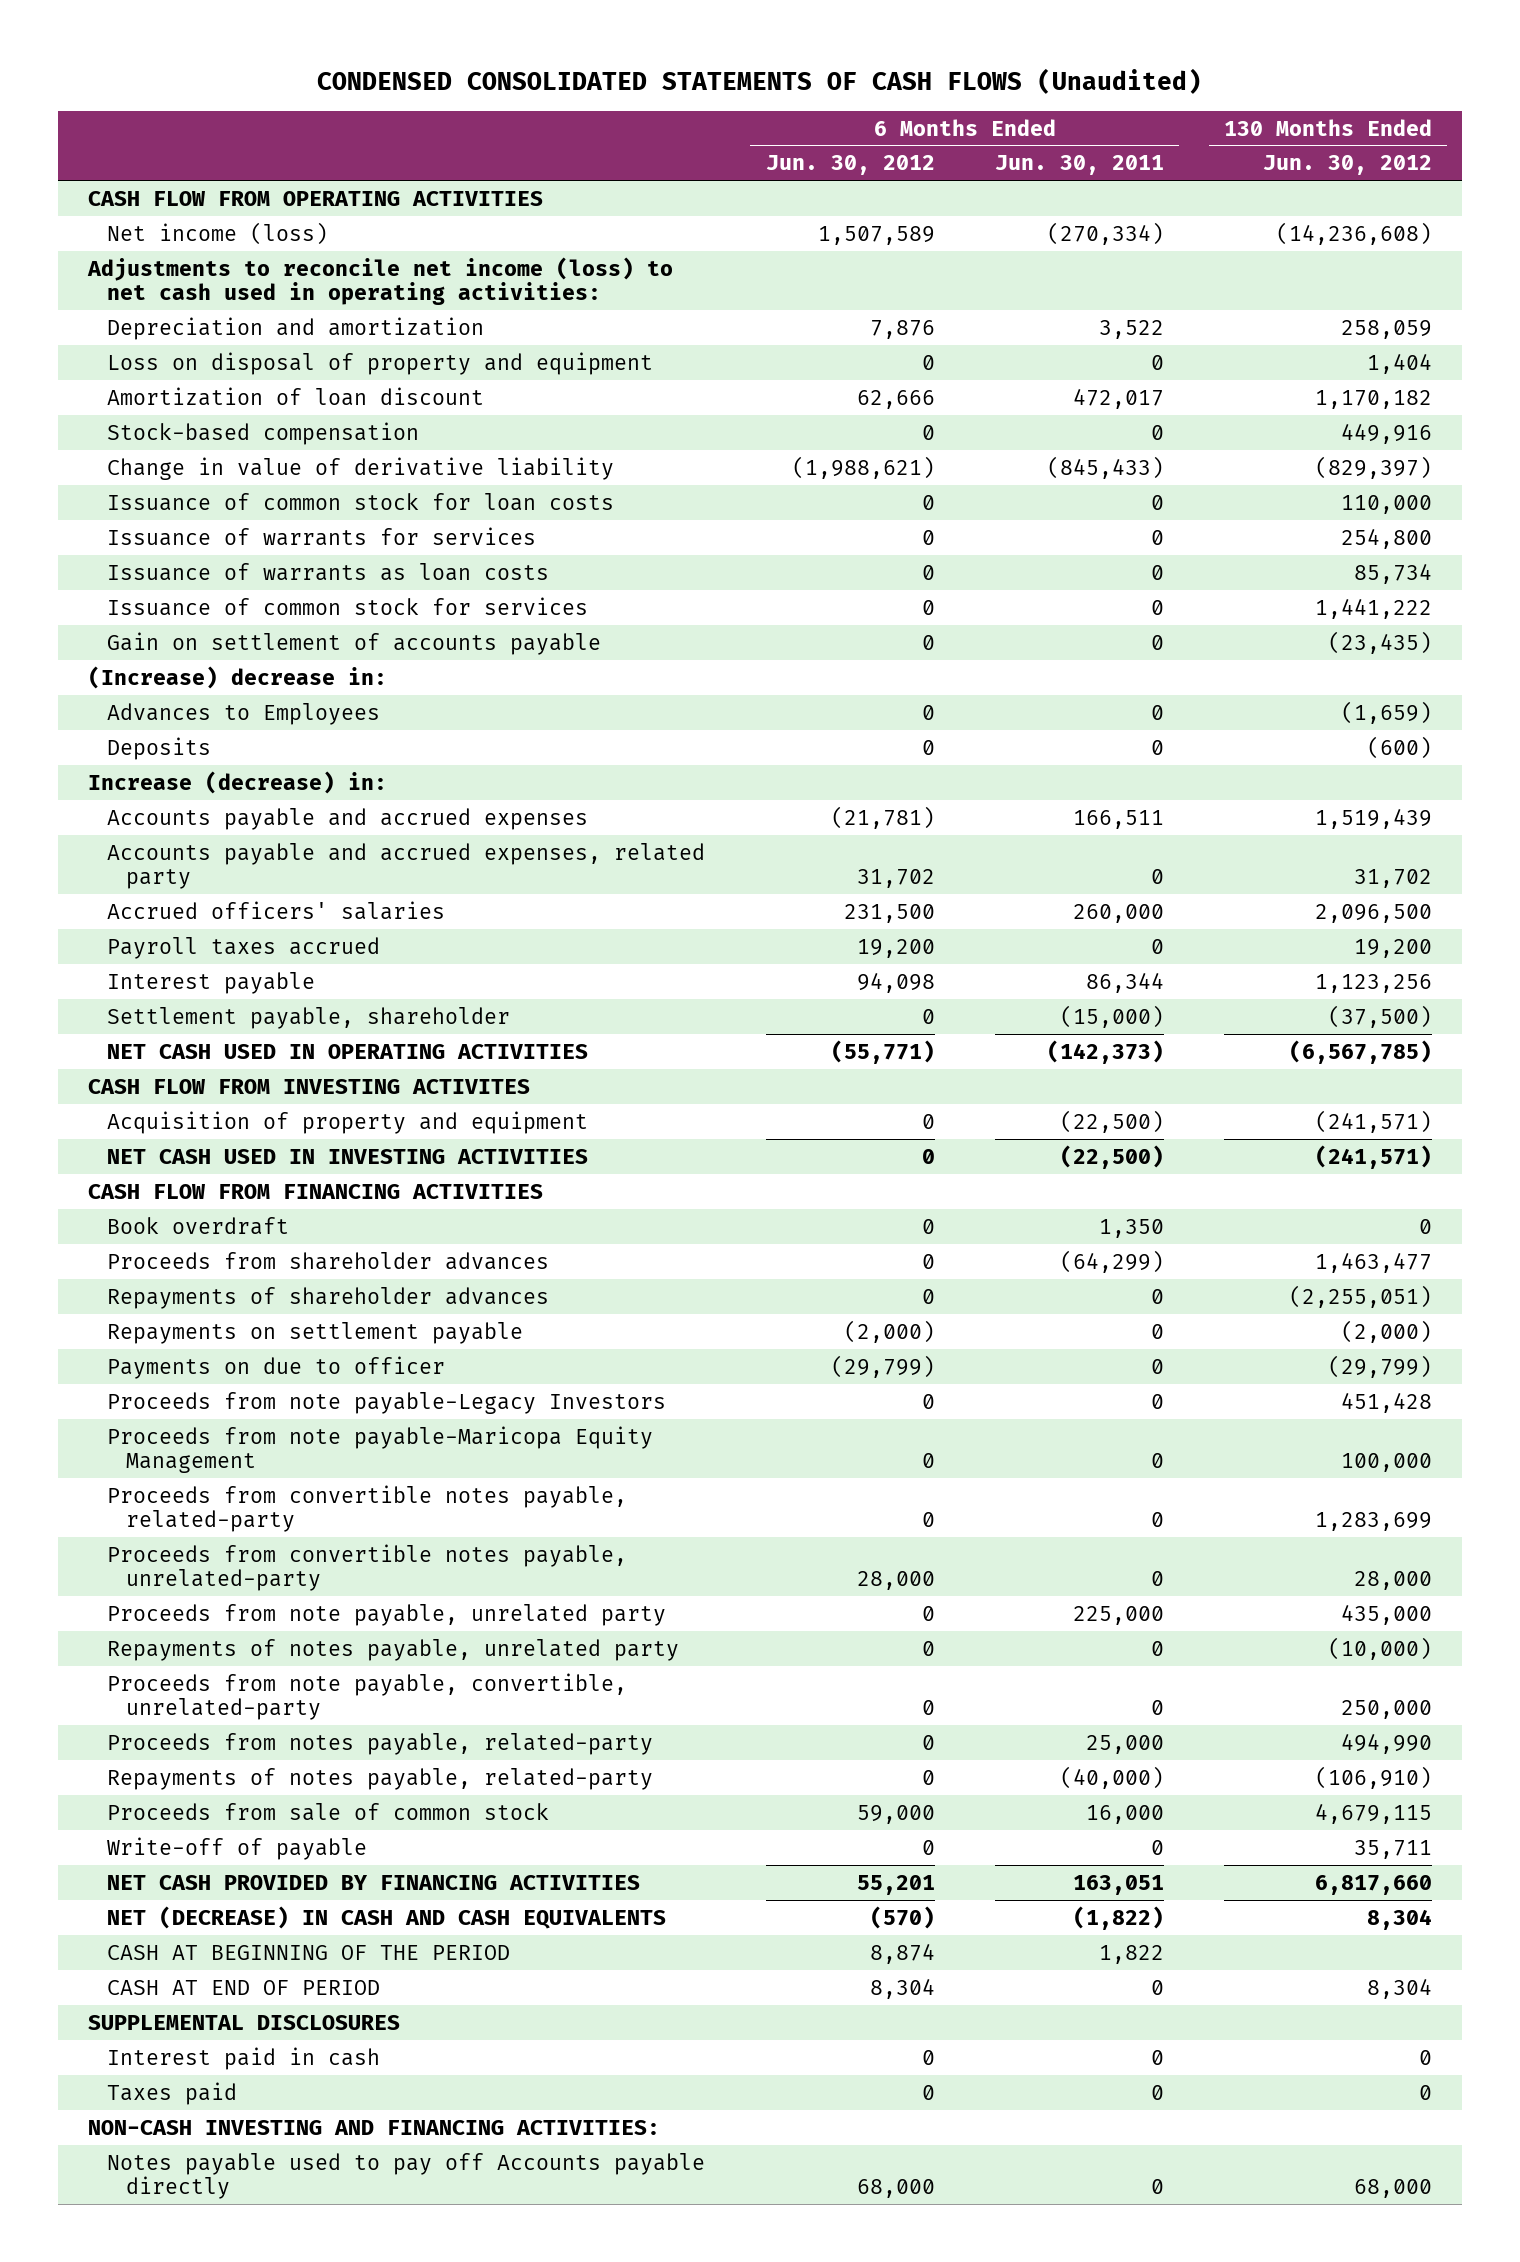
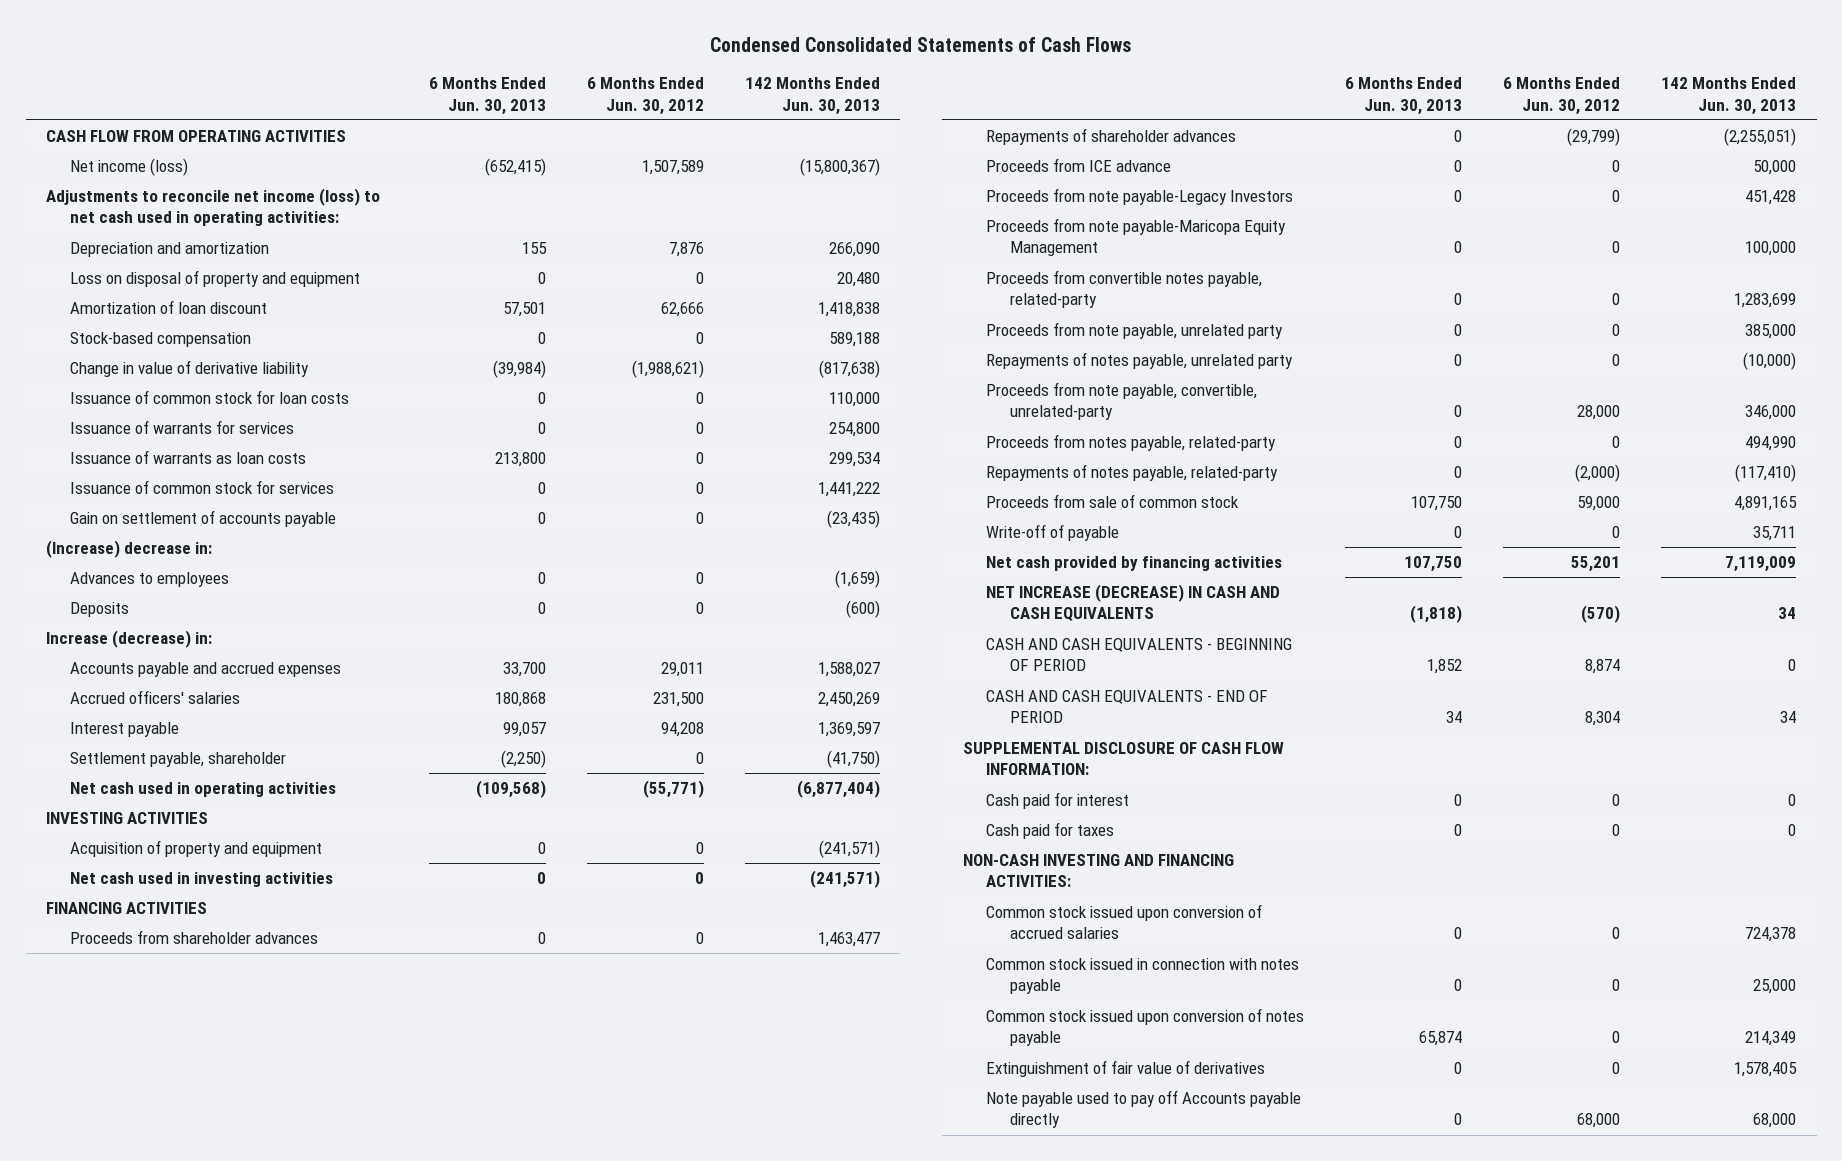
- CONDENSED CONSOLIDATED STATEMENTS OF CASH FLOWS (Unaudited)
+ Condensed Consolidated Statements of Cash Flows
- | 6 Months Ended Jun. 30, 2012 | 6 Months Ended Jun. 30, 2011 | 130 Months Ended Jun. 30, 2012
+ | 6 Months Ended Jun. 30, 2013 | 6 Months Ended Jun. 30, 2012 | 142 Months Ended Jun. 30, 2013
- Advances to Employees | 0 | 0 | (1,659)
+ Advances to employees | 0 | 0 | (1,659)
- Accounts payable and accrued expenses | (21,781) | 166,511 | 1,519,439
- Accounts payable and accrued expenses, related party | 31,702 | 0 | 31,702
+ Accounts payable and accrued expenses | 33,700 | 29,011 | 1,588,027
- Payroll taxes accrued | 19,200 | 0 | 19,200
- Interest payable | 94,098 | 86,344 | 1,123,256
+ Interest payable | 99,057 | 94,208 | 1,369,597
- NET CASH USED IN OPERATING ACTIVITIES | (55,771) | (142,373) | (6,567,785)
- CASH FLOW FROM INVESTING ACTIVITES
+ Net cash used in operating activities | (109,568) | (55,771) | (6,877,404)
+ INVESTING ACTIVITIES
- NET CASH USED IN INVESTING ACTIVITIES | 0 | (22,500) | (241,571)
- CASH FLOW FROM FINANCING ACTIVITIES
- Book overdraft | 0 | 1,350 | 0
+ Net cash used in investing activities | 0 | 0 | (241,571)
+ FINANCING ACTIVITIES
- Repayments of shareholder advances | 0 | 0 | (2,255,051)
- Repayments on settlement payable | (2,000) | 0 | (2,000)
- Payments on due to officer | (29,799) | 0 | (29,799)
+ Repayments of shareholder advances | 0 | (29,799) | (2,255,051)
+ Proceeds from ICE advance | 0 | 0 | 50,000
- Proceeds from convertible notes payable, unrelated-party | 28,000 | 0 | 28,000
- Proceeds from note payable, convertible, unrelated-party | 0 | 0 | 250,000
+ Proceeds from note payable, convertible, unrelated-party | 0 | 28,000 | 346,000
- Repayments of notes payable, related-party | 0 | (40,000) | (106,910)
+ Repayments of notes payable, related-party | 0 | (2,000) | (117,410)
- NET CASH PROVIDED BY FINANCING ACTIVITIES | 55,201 | 163,051 | 6,817,660
- NET (DECREASE) IN CASH AND CASH EQUIVALENTS | (570) | (1,822) | 8,304
- CASH AT BEGINNING OF THE PERIOD | 8,874 | 1,822 |
- CASH AT END OF PERIOD | 8,304 | 0 | 8,304
- SUPPLEMENTAL DISCLOSURES
- Interest paid in cash | 0 | 0 | 0
- Taxes paid | 0 | 0 | 0
+ Net cash provided by financing activities | 107,750 | 55,201 | 7,119,009
+ NET INCREASE (DECREASE) IN CASH AND CASH EQUIVALENTS | (1,818) | (570) | 34
+ CASH AND CASH EQUIVALENTS - BEGINNING OF PERIOD | 1,852 | 8,874 | 0
+ CASH AND CASH EQUIVALENTS - END OF PERIOD | 34 | 8,304 | 34
+ SUPPLEMENTAL DISCLOSURE OF CASH FLOW INFORMATION:
+ Cash paid for interest | 0 | 0 | 0
+ Cash paid for taxes | 0 | 0 | 0
- Notes payable used to pay off Accounts payable directly | 68,000 | 0 | 68,000
+ Common stock issued upon conversion of accrued salaries | 0 | 0 | 724,378
+ Common stock issued in connection with notes payable | 0 | 0 | 25,000
+ Common stock issued upon conversion of notes payable | 65,874 | 0 | 214,349
+ Extinguishment of fair value of derivatives | 0 | 0 | 1,578,405
+ Note payable used to pay off Accounts payable directly | 0 | 68,000 | 68,000

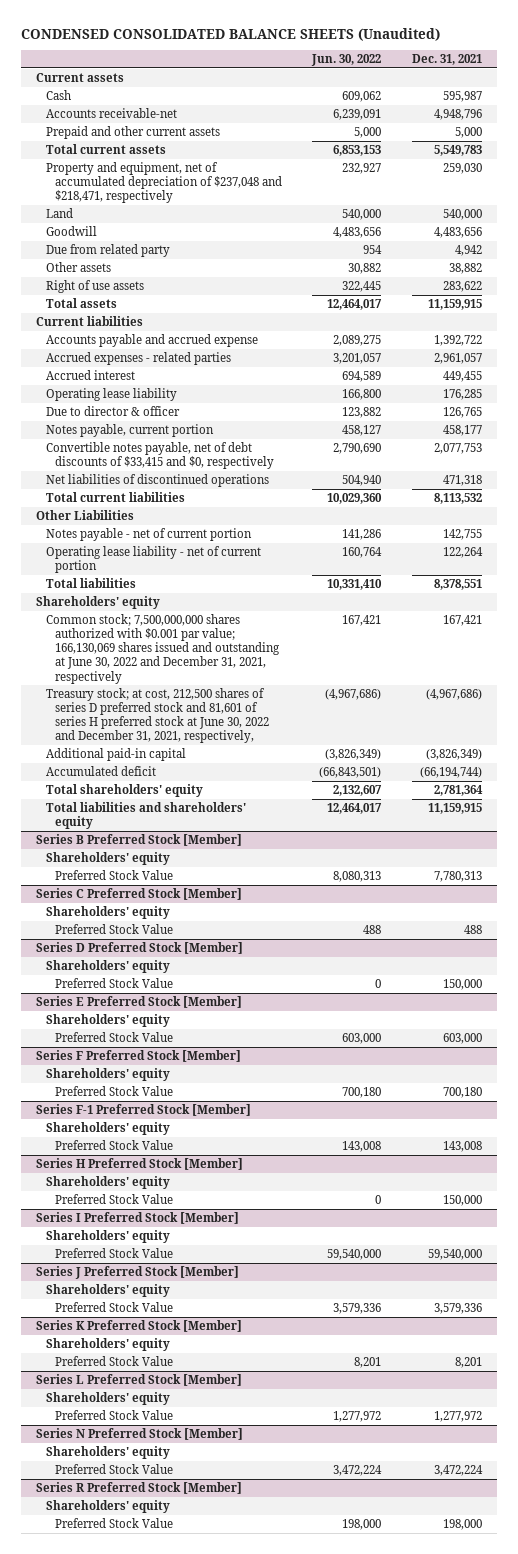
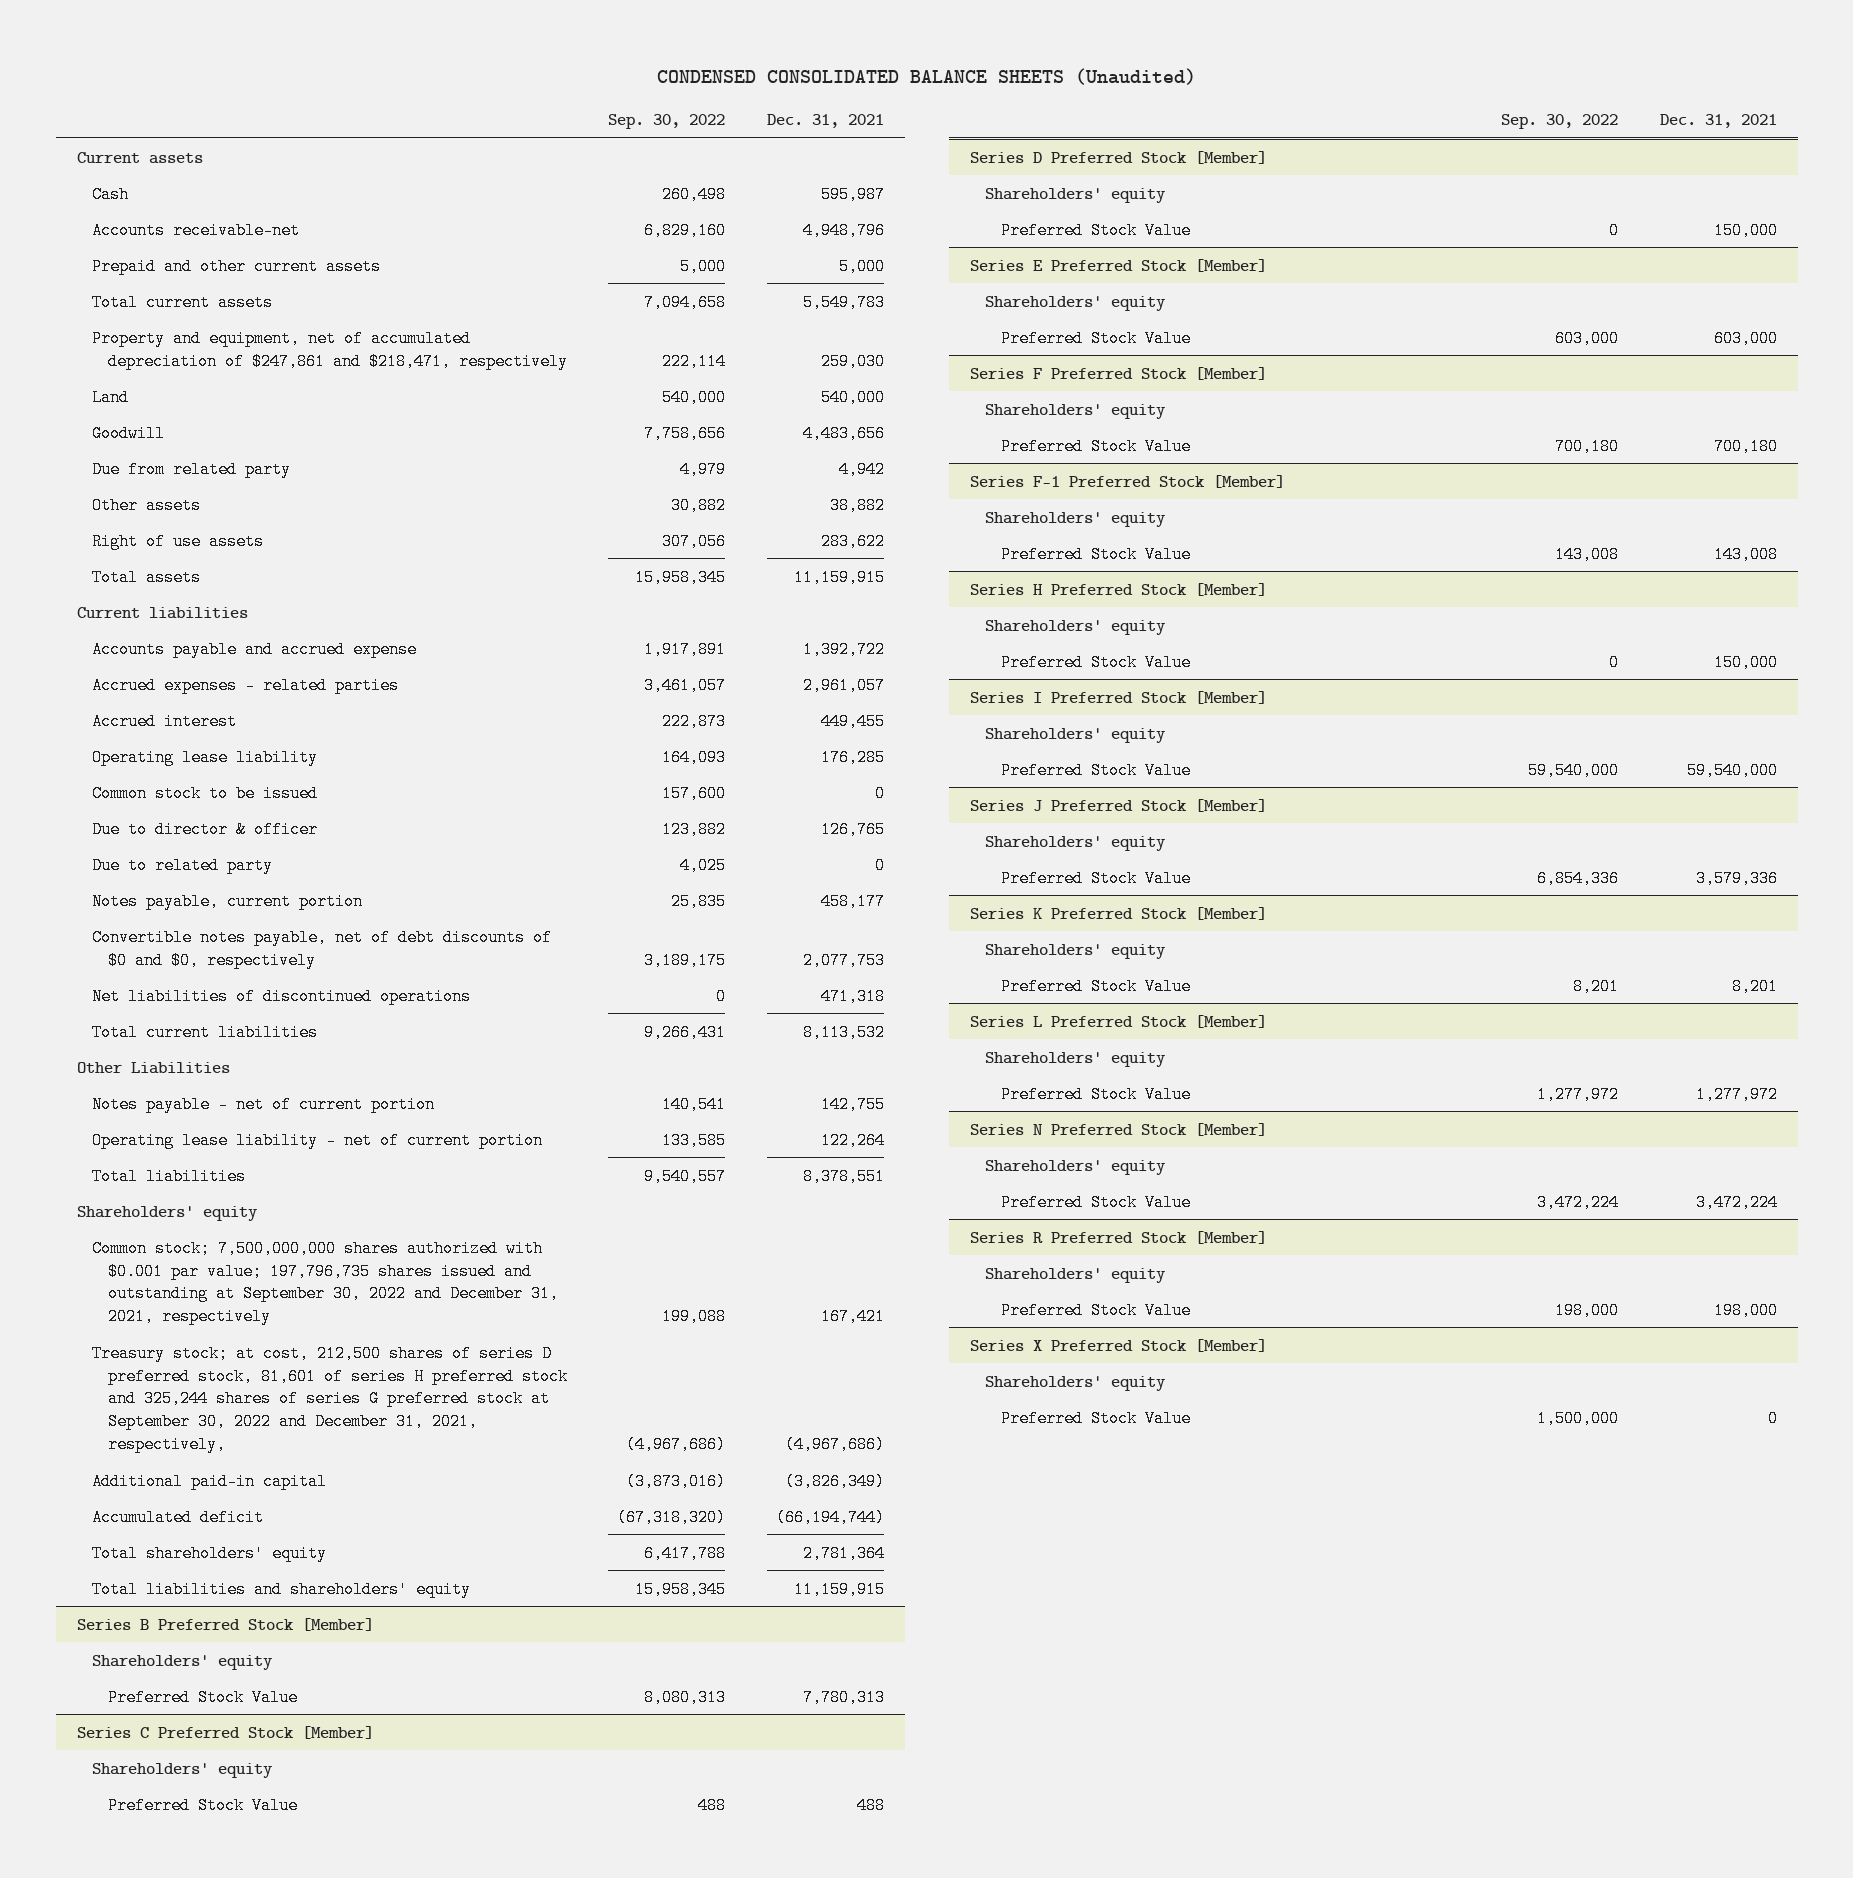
- | Jun. 30, 2022 | Dec. 31, 2021
+ | Sep. 30, 2022 | Dec. 31, 2021
- Property and equipment, net of accumulated depreciation of $237,048 and $218,471, respectively | 232,927 | 259,030
+ Property and equipment, net of accumulated depreciation of $247,861 and $218,471, respectively | 222,114 | 259,030
+ Common stock to be issued | 157,600 | 0
+ Due to related party | 4,025 | 0
- Convertible notes payable, net of debt discounts of $33,415 and $0, respectively | 2,790,690 | 2,077,753
+ Convertible notes payable, net of debt discounts of $0 and $0, respectively | 3,189,175 | 2,077,753
- Common stock; 7,500,000,000 shares authorized with $0.001 par value; 166,130,069 shares issued and outstanding at June 30, 2022 and December 31, 2021, respectively | 167,421 | 167,421
- Treasury stock; at cost, 212,500 shares of series D preferred stock and 81,601 of series H preferred stock at June 30, 2022 and December 31, 2021, respectively, | (4,967,686) | (4,967,686)
+ Common stock; 7,500,000,000 shares authorized with $0.001 par value; 197,796,735 shares issued and outstanding at September 30, 2022 and December 31, 2021, respectively | 199,088 | 167,421
+ Treasury stock; at cost, 212,500 shares of series D preferred stock, 81,601 of series H preferred stock and 325,244 shares of series G preferred stock at September 30, 2022 and December 31, 2021, respectively, | (4,967,686) | (4,967,686)
+ Series X Preferred Stock [Member]
+ Shareholders' equity
+ Preferred Stock Value | 1,500,000 | 0

